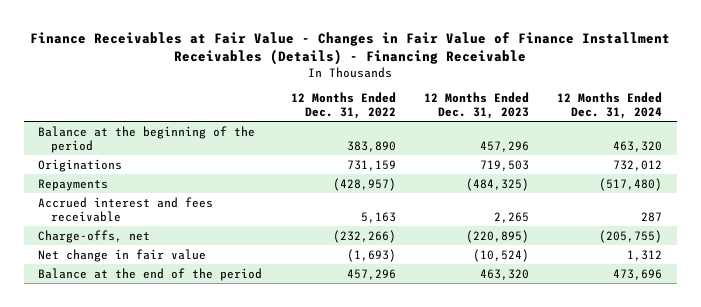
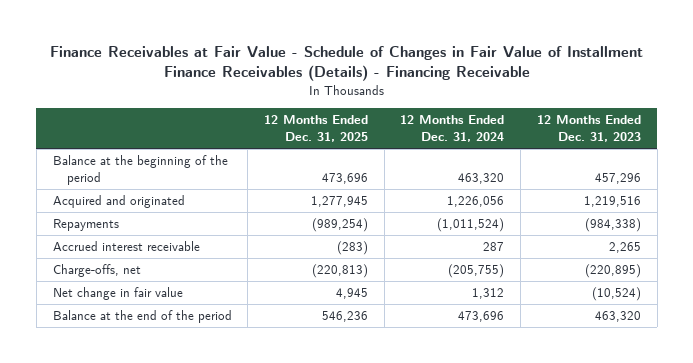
- Finance Receivables at Fair Value - Changes in Fair Value of Finance Installment Receivables (Details) - Financing Receivable
+ Finance Receivables at Fair Value - Schedule of Changes in Fair Value of Installment Finance Receivables (Details) - Financing Receivable
- | 12 Months Ended Dec. 31, 2022 | 12 Months Ended Dec. 31, 2023 | 12 Months Ended Dec. 31, 2024
+ | 12 Months Ended Dec. 31, 2025 | 12 Months Ended Dec. 31, 2024 | 12 Months Ended Dec. 31, 2023
- Originations | 731,159 | 719,503 | 732,012
- Repayments | (428,957) | (484,325) | (517,480)
- Accrued interest and fees receivable | 5,163 | 2,265 | 287
+ Acquired and originated | 1,277,945 | 1,226,056 | 1,219,516
+ Repayments | (989,254) | (1,011,524) | (984,338)
+ Accrued interest receivable | (283) | 287 | 2,265

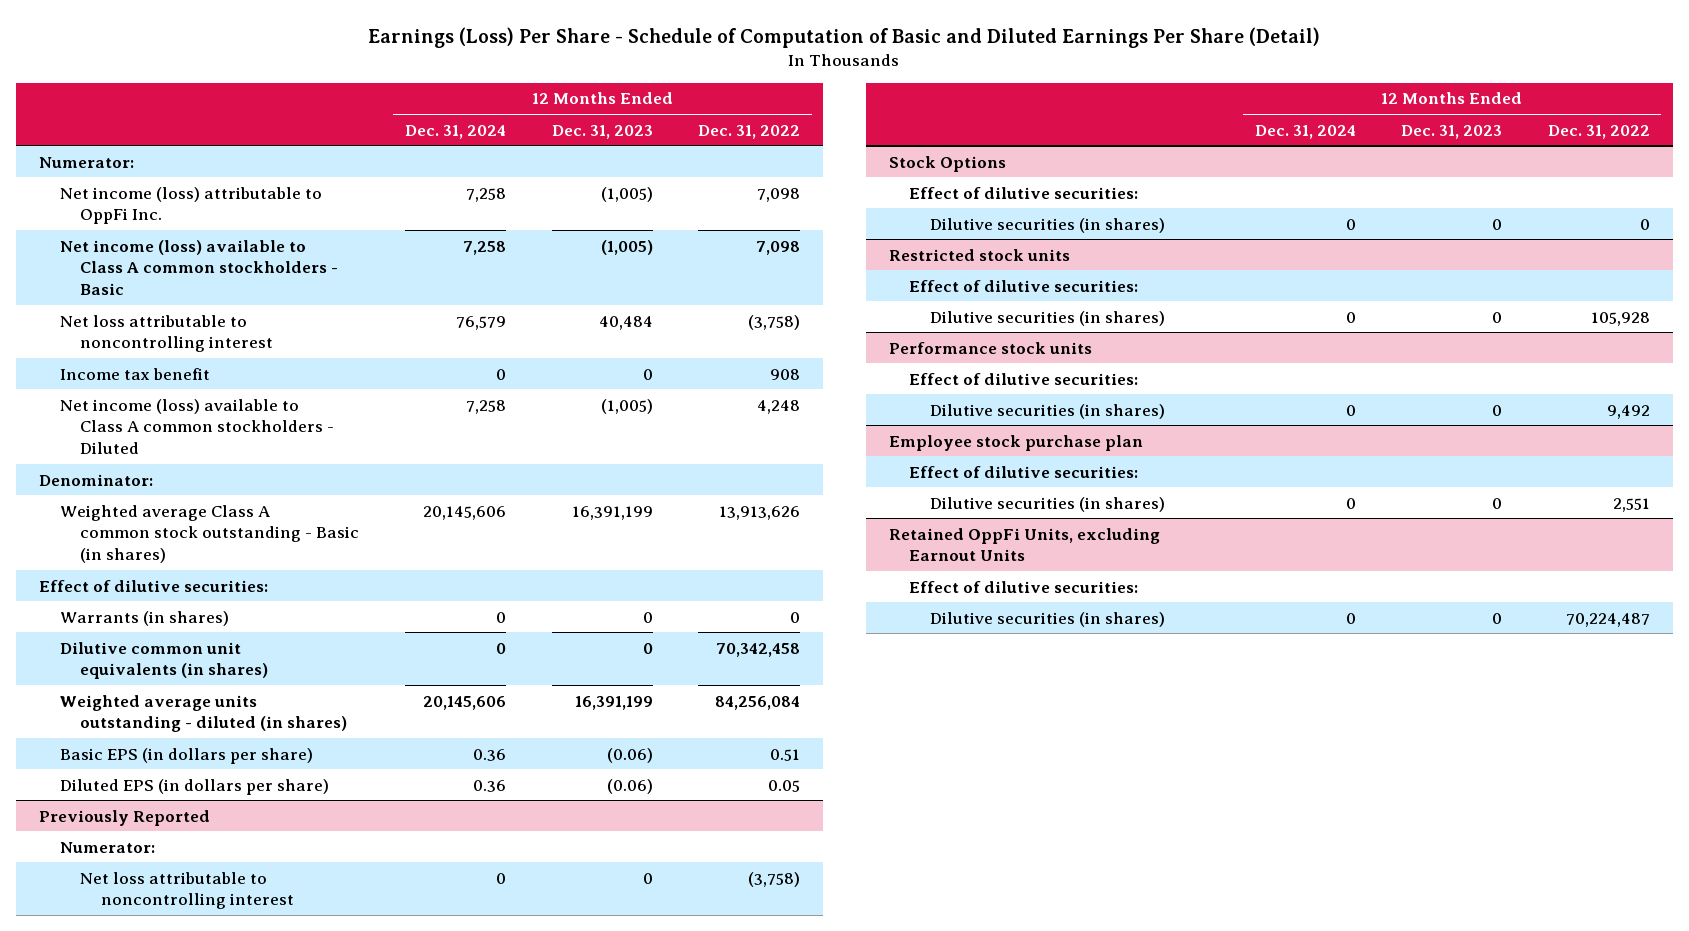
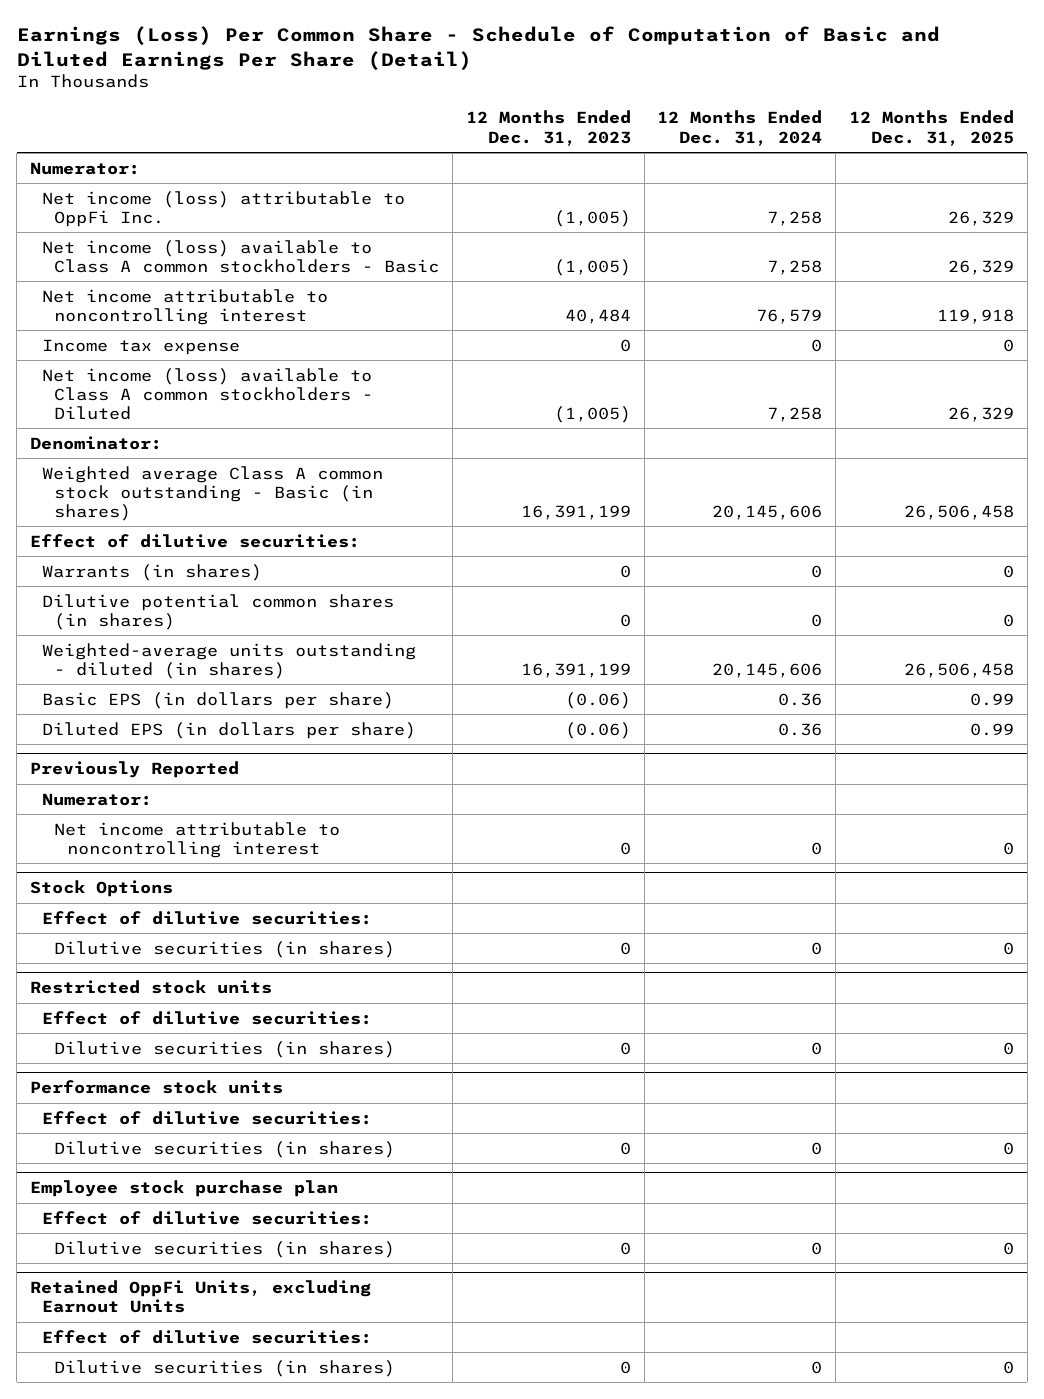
- Earnings (Loss) Per Share - Schedule of Computation of Basic and Diluted Earnings Per Share (Detail)
+ Earnings (Loss) Per Common Share - Schedule of Computation of Basic and Diluted Earnings Per Share (Detail)
- | 12 Months Ended Dec. 31, 2024 | 12 Months Ended Dec. 31, 2023 | 12 Months Ended Dec. 31, 2022
+ | 12 Months Ended Dec. 31, 2023 | 12 Months Ended Dec. 31, 2024 | 12 Months Ended Dec. 31, 2025
- Net loss attributable to noncontrolling interest | 76,579 | 40,484 | (3,758)
- Income tax benefit | 0 | 0 | 908
+ Net income attributable to noncontrolling interest | 40,484 | 76,579 | 119,918
+ Income tax expense | 0 | 0 | 0
- Dilutive common unit equivalents (in shares) | 0 | 0 | 70,342,458
- Weighted average units outstanding - diluted (in shares) | 20,145,606 | 16,391,199 | 84,256,084
+ Dilutive potential common shares (in shares) | 0 | 0 | 0
+ Weighted-average units outstanding - diluted (in shares) | 16,391,199 | 20,145,606 | 26,506,458
@ Previously Reported
- Net loss attributable to noncontrolling interest | 0 | 0 | (3,758)
+ Net income attributable to noncontrolling interest | 0 | 0 | 0

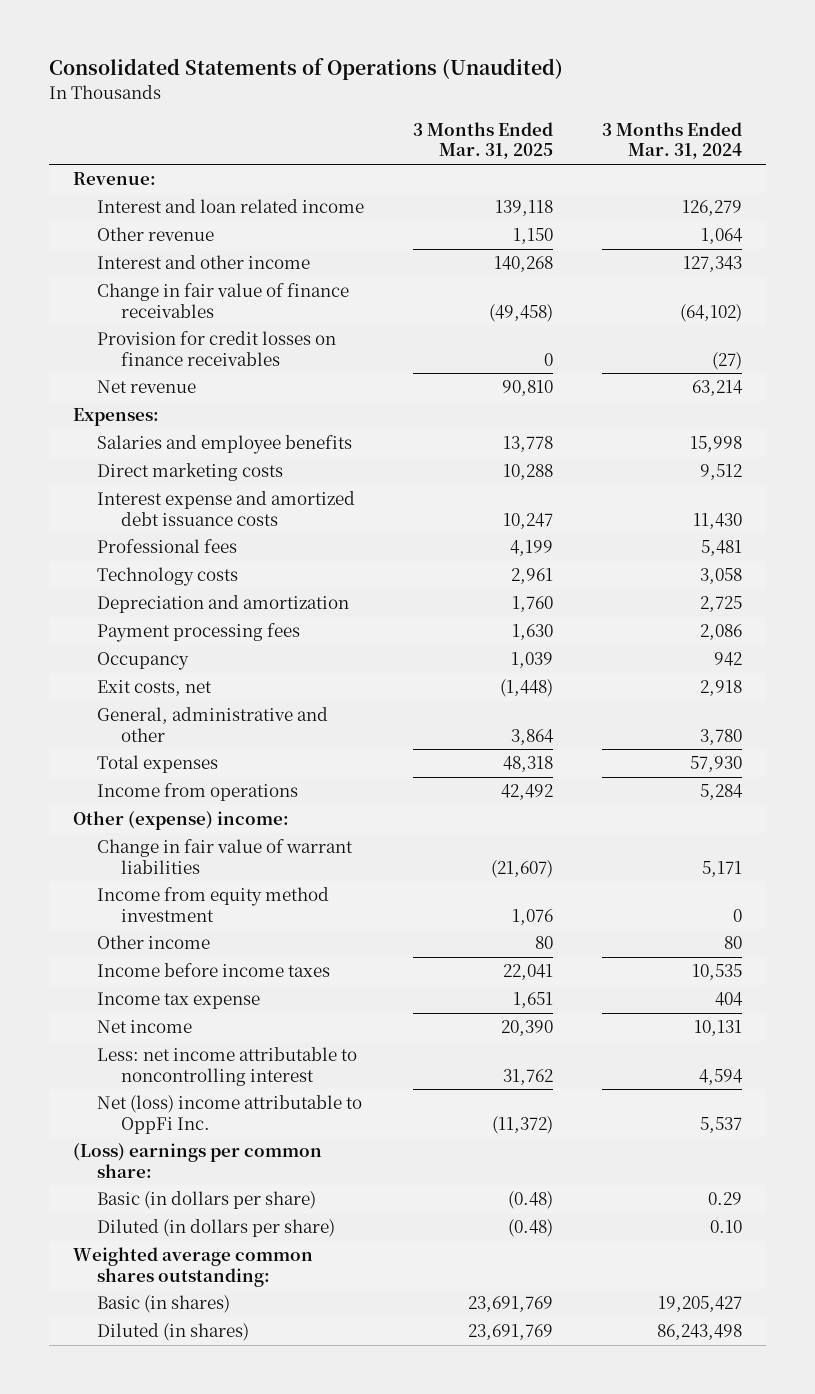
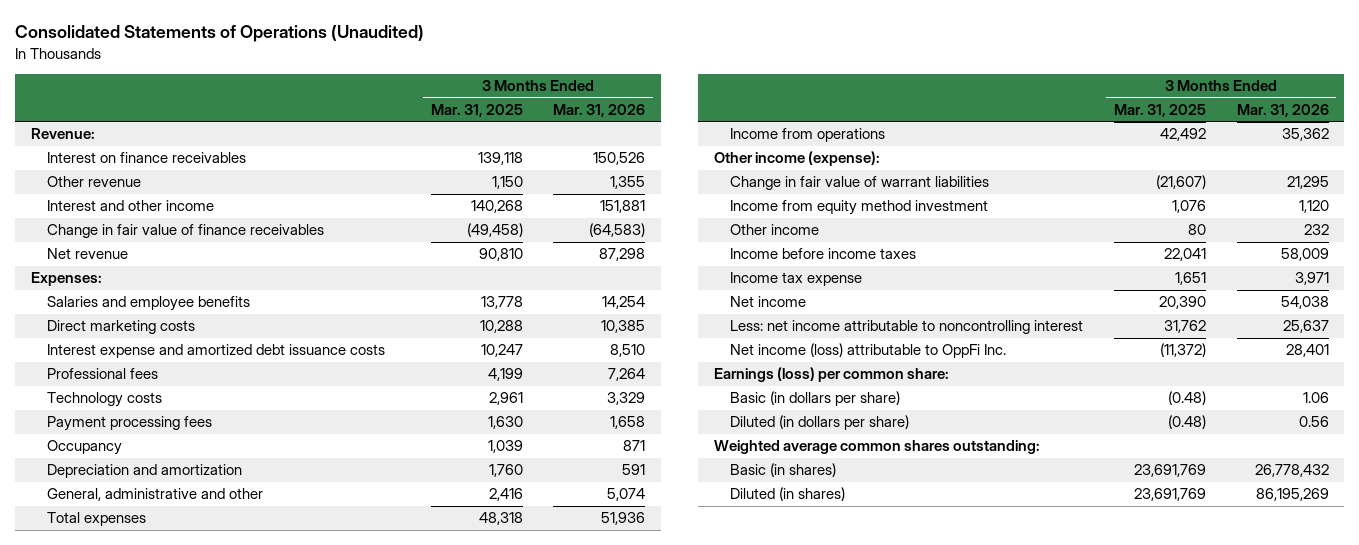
- | 3 Months Ended Mar. 31, 2025 | 3 Months Ended Mar. 31, 2024
+ | 3 Months Ended Mar. 31, 2025 | 3 Months Ended Mar. 31, 2026
- Interest and loan related income | 139,118 | 126,279
+ Interest on finance receivables | 139,118 | 150,526
- Provision for credit losses on finance receivables | 0 | (27)
- Exit costs, net | (1,448) | 2,918
- General, administrative and other | 3,864 | 3,780
moved down: Depreciation and amortization | 1,760 | 591
+ General, administrative and other | 2,416 | 5,074
- Other (expense) income:
+ Other income (expense):
- Net (loss) income attributable to OppFi Inc. | (11,372) | 5,537
- (Loss) earnings per common share:
+ Net income (loss) attributable to OppFi Inc. | (11,372) | 28,401
+ Earnings (loss) per common share:

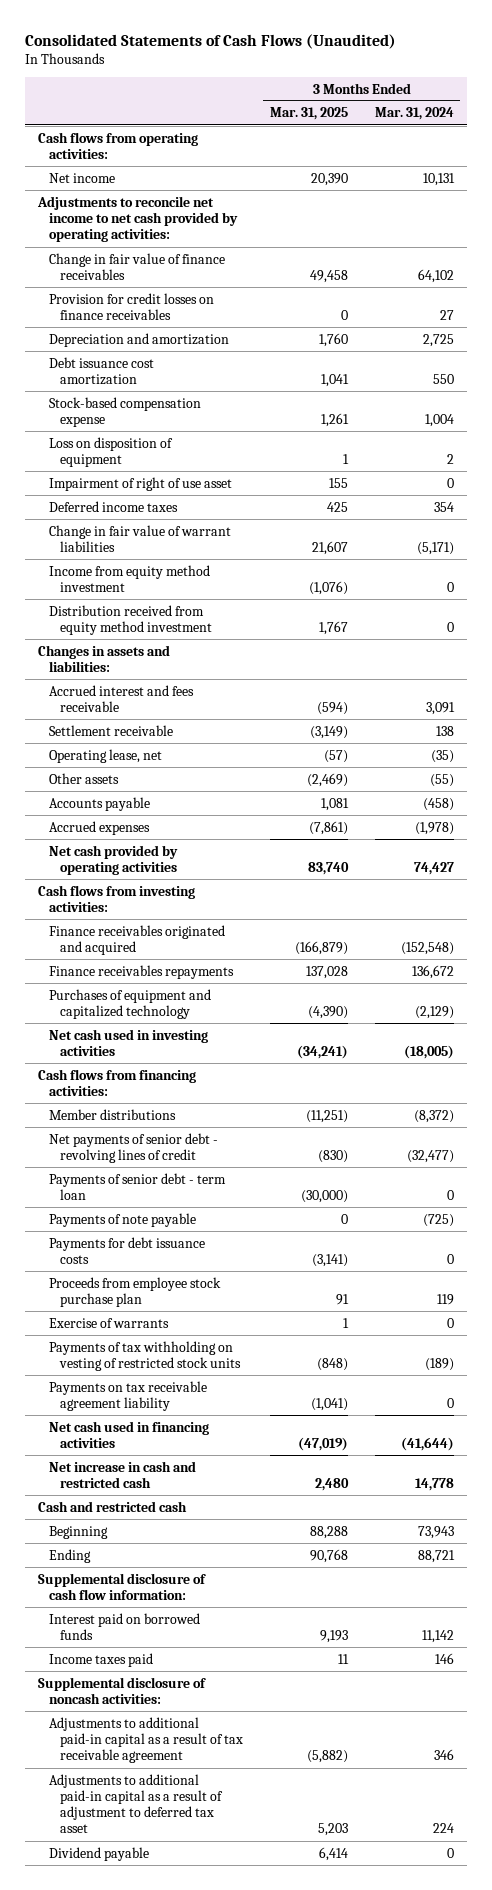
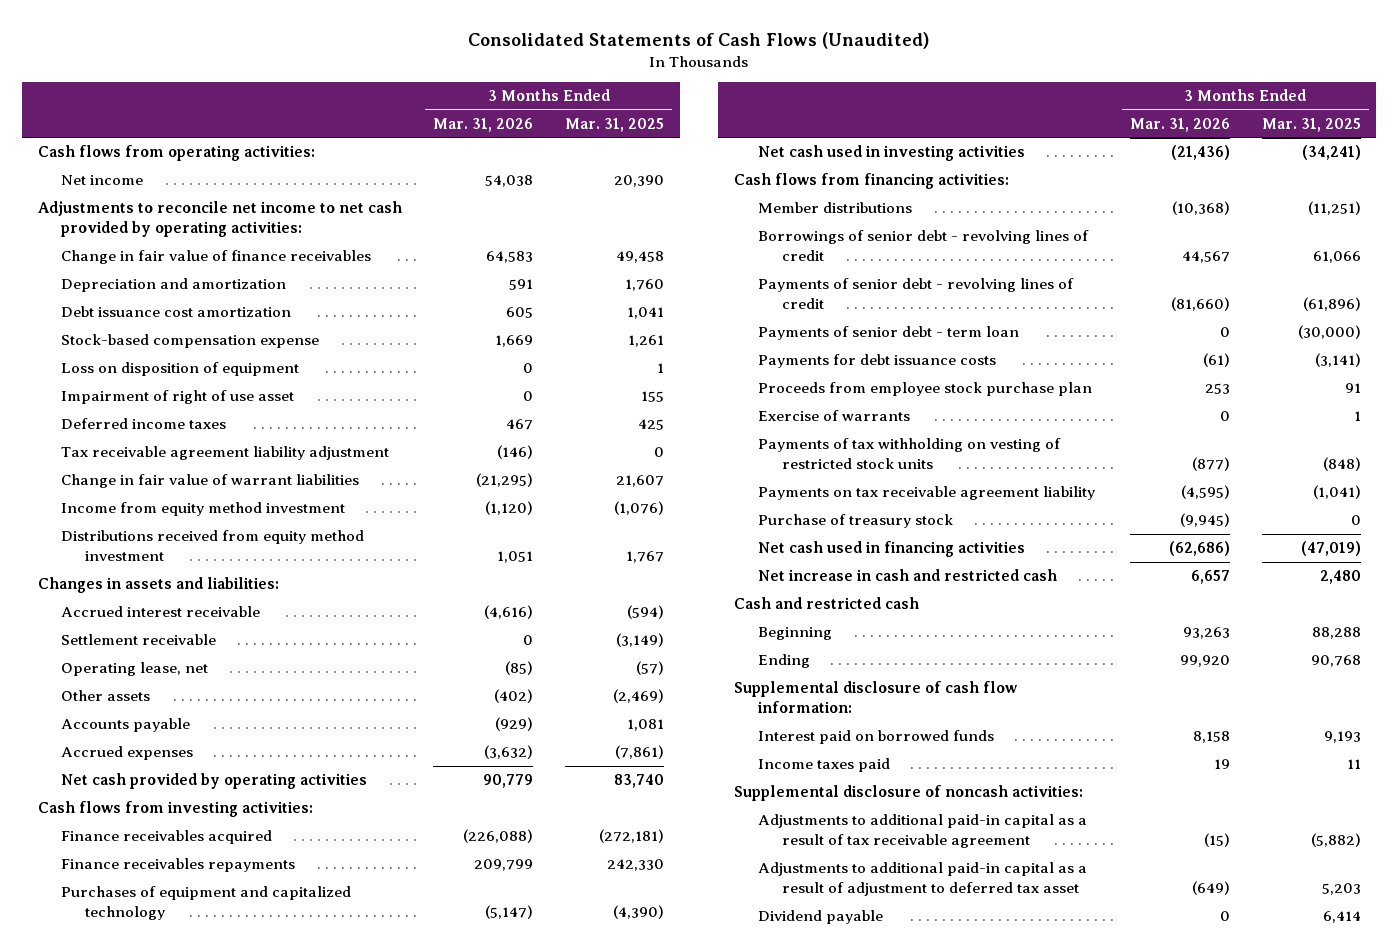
- | 3 Months Ended Mar. 31, 2025 | 3 Months Ended Mar. 31, 2024
+ | 3 Months Ended Mar. 31, 2026 | 3 Months Ended Mar. 31, 2025
- Provision for credit losses on finance receivables | 0 | 27
+ Tax receivable agreement liability adjustment | (146) | 0
- Distribution received from equity method investment | 1,767 | 0
+ Distributions received from equity method investment | 1,051 | 1,767
- Accrued interest and fees receivable | (594) | 3,091
+ Accrued interest receivable | (4,616) | (594)
- Finance receivables originated and acquired | (166,879) | (152,548)
- Finance receivables repayments | 137,028 | 136,672
+ Finance receivables acquired | (226,088) | (272,181)
+ Finance receivables repayments | 209,799 | 242,330
- Net payments of senior debt - revolving lines of credit | (830) | (32,477)
+ Borrowings of senior debt - revolving lines of credit | 44,567 | 61,066
+ Payments of senior debt - revolving lines of credit | (81,660) | (61,896)
- Payments of note payable | 0 | (725)
+ Purchase of treasury stock | (9,945) | 0

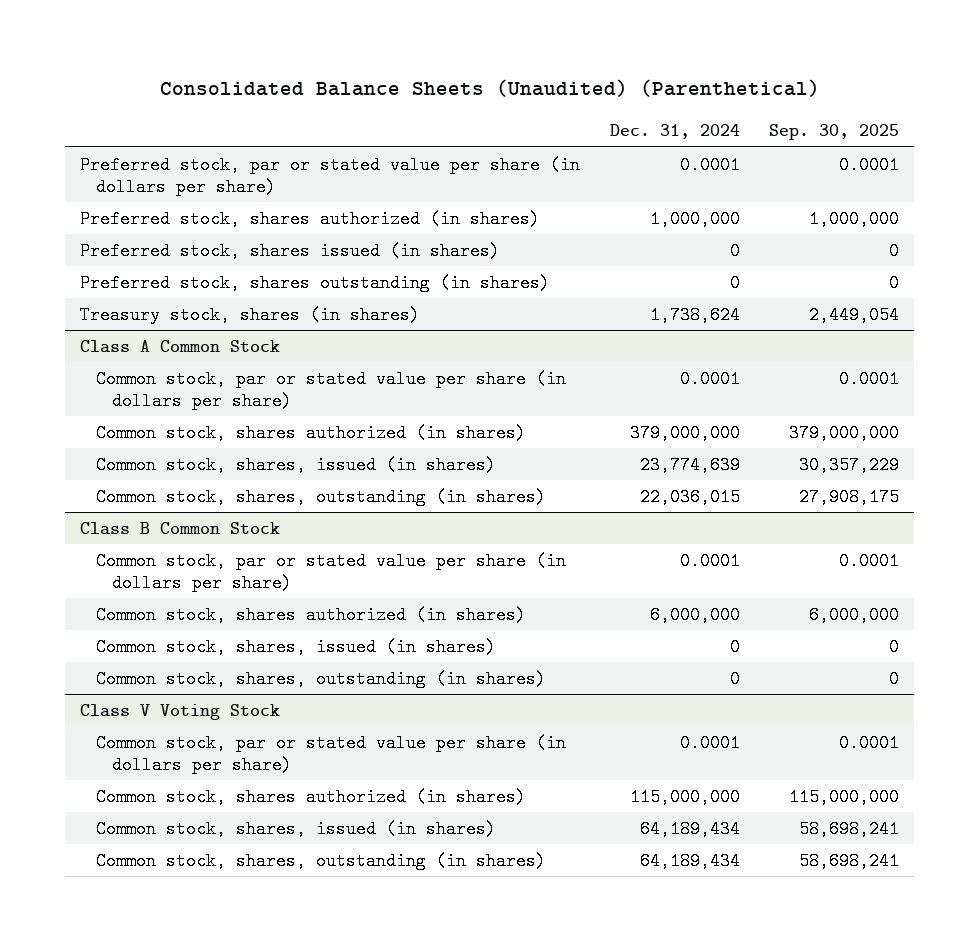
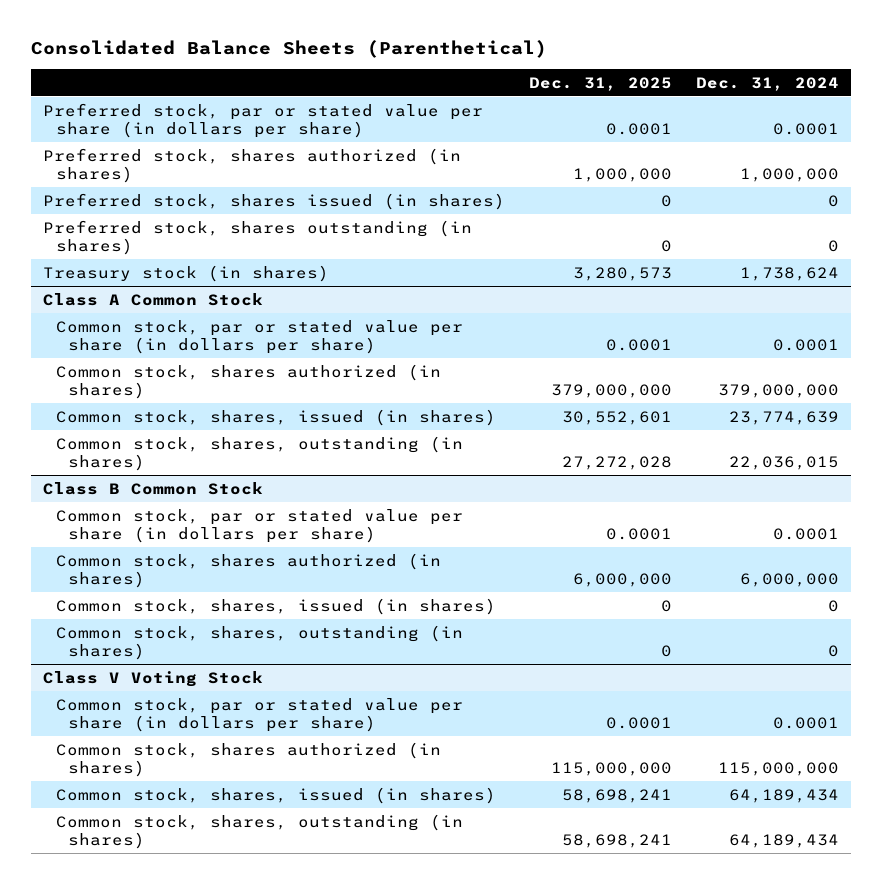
- Consolidated Balance Sheets (Unaudited) (Parenthetical)
+ Consolidated Balance Sheets (Parenthetical)
- | Dec. 31, 2024 | Sep. 30, 2025
+ | Dec. 31, 2025 | Dec. 31, 2024
- Treasury stock, shares (in shares) | 1,738,624 | 2,449,054
+ Treasury stock (in shares) | 3,280,573 | 1,738,624

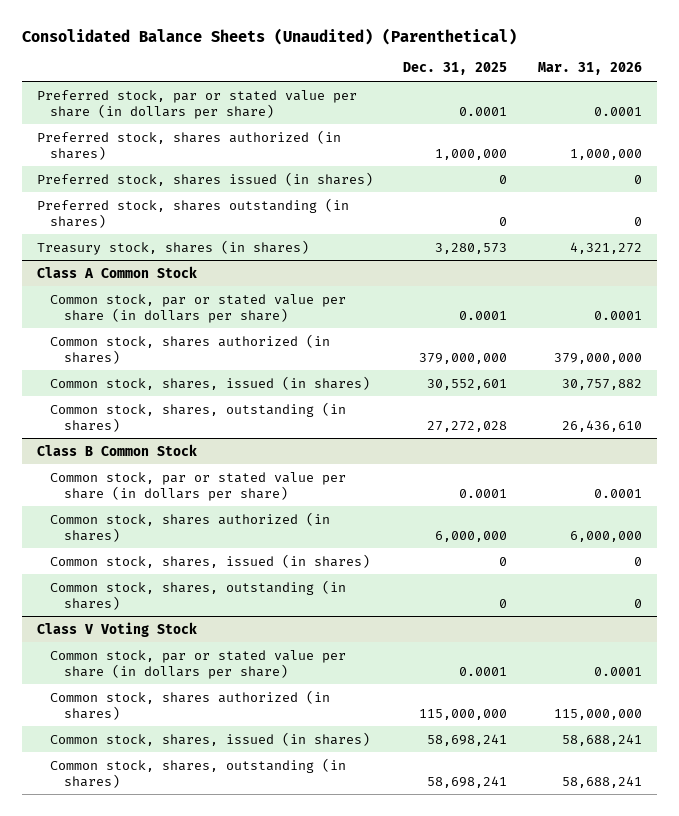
- Consolidated Balance Sheets (Parenthetical)
+ Consolidated Balance Sheets (Unaudited) (Parenthetical)
- | Dec. 31, 2025 | Dec. 31, 2024
+ | Dec. 31, 2025 | Mar. 31, 2026
- Treasury stock (in shares) | 3,280,573 | 1,738,624
+ Treasury stock, shares (in shares) | 3,280,573 | 4,321,272

